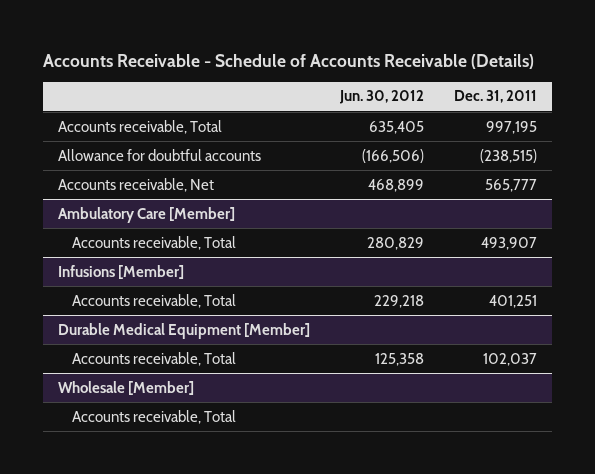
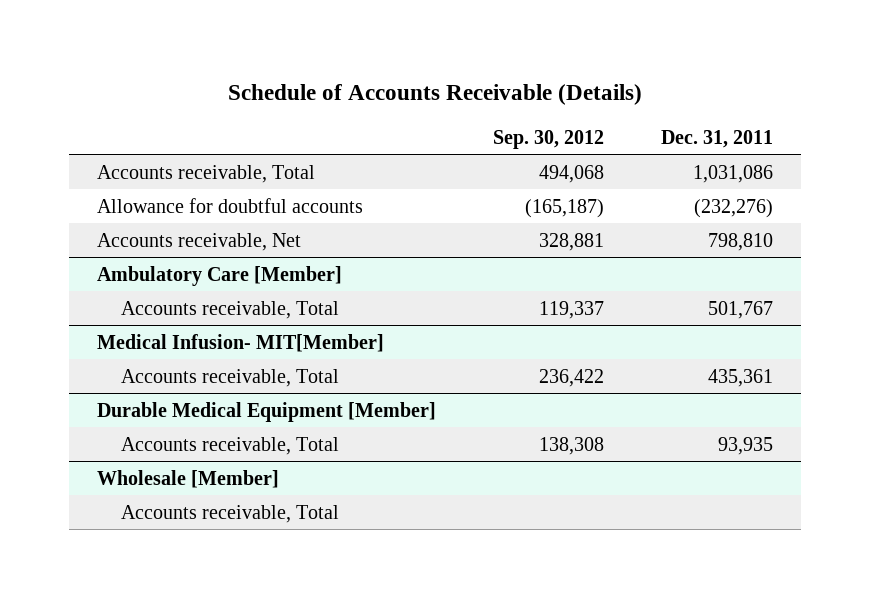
- Accounts Receivable - Schedule of Accounts Receivable (Details)
+ Schedule of Accounts Receivable (Details)
- | Jun. 30, 2012 | Dec. 31, 2011
+ | Sep. 30, 2012 | Dec. 31, 2011
- Accounts receivable, Total | 635,405 | 997,195
- Allowance for doubtful accounts | (166,506) | (238,515)
- Accounts receivable, Net | 468,899 | 565,777
+ Accounts receivable, Total | 494,068 | 1,031,086
+ Allowance for doubtful accounts | (165,187) | (232,276)
+ Accounts receivable, Net | 328,881 | 798,810
@ Ambulatory Care [Member]
- Accounts receivable, Total | 280,829 | 493,907
- Infusions [Member]
- Accounts receivable, Total | 229,218 | 401,251
@ Ambulatory Care [Member]
+ Accounts receivable, Total | 119,337 | 501,767
+ Medical Infusion- MIT[Member]
+ Accounts receivable, Total | 236,422 | 435,361
@ Durable Medical Equipment [Member]
- Accounts receivable, Total | 125,358 | 102,037
+ Accounts receivable, Total | 138,308 | 93,935

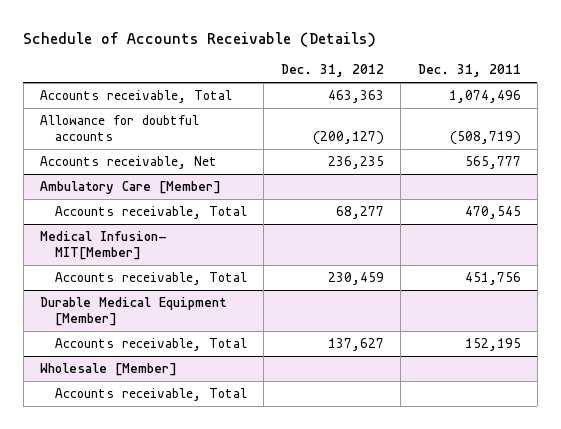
- | Sep. 30, 2012 | Dec. 31, 2011
+ | Dec. 31, 2012 | Dec. 31, 2011
- Accounts receivable, Total | 494,068 | 1,031,086
- Allowance for doubtful accounts | (165,187) | (232,276)
- Accounts receivable, Net | 328,881 | 798,810
+ Accounts receivable, Total | 463,363 | 1,074,496
+ Allowance for doubtful accounts | (200,127) | (508,719)
+ Accounts receivable, Net | 236,235 | 565,777
@ Ambulatory Care [Member]
- Accounts receivable, Total | 119,337 | 501,767
+ Accounts receivable, Total | 68,277 | 470,545
@ Medical Infusion- MIT[Member]
- Accounts receivable, Total | 236,422 | 435,361
+ Accounts receivable, Total | 230,459 | 451,756
@ Durable Medical Equipment [Member]
- Accounts receivable, Total | 138,308 | 93,935
+ Accounts receivable, Total | 137,627 | 152,195

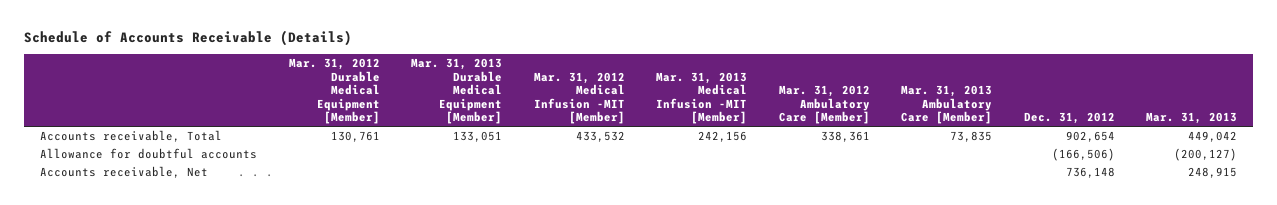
- | Dec. 31, 2012 | Dec. 31, 2011
+ | Mar. 31, 2012 Durable Medical Equipment [Member] | Mar. 31, 2013 Durable Medical Equipment [Member] | Mar. 31, 2012 Medical Infusion -MIT [Member] | Mar. 31, 2013 Medical Infusion -MIT [Member] | Mar. 31, 2012 Ambulatory Care [Member] | Mar. 31, 2013 Ambulatory Care [Member] | Dec. 31, 2012 | Mar. 31, 2013
- Accounts receivable, Total | 463,363 | 1,074,496
- Allowance for doubtful accounts | (200,127) | (508,719)
- Accounts receivable, Net | 236,235 | 565,777
- Ambulatory Care [Member]
- Accounts receivable, Total | 68,277 | 470,545
- Medical Infusion- MIT[Member]
- Accounts receivable, Total | 230,459 | 451,756
- Durable Medical Equipment [Member]
- Accounts receivable, Total | 137,627 | 152,195
- Wholesale [Member]
- Accounts receivable, Total
+ Accounts receivable, Total | 130,761 | 133,051 | 433,532 | 242,156 | 338,361 | 73,835 | 902,654 | 449,042
+ Allowance for doubtful accounts | | | | | | | (166,506) | (200,127)
+ Accounts receivable, Net | | | | | | | 736,148 | 248,915

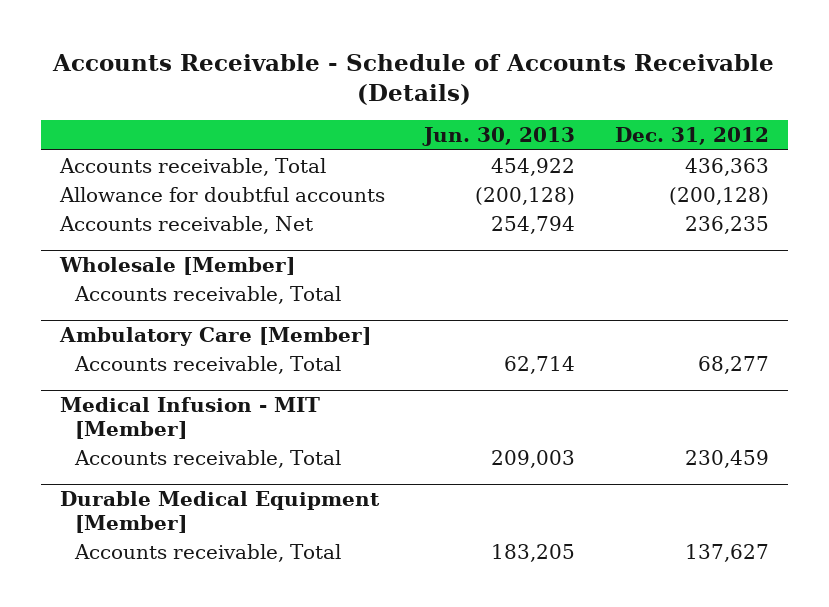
- Schedule of Accounts Receivable (Details)
+ Accounts Receivable - Schedule of Accounts Receivable (Details)
- | Mar. 31, 2012 Durable Medical Equipment [Member] | Mar. 31, 2013 Durable Medical Equipment [Member] | Mar. 31, 2012 Medical Infusion -MIT [Member] | Mar. 31, 2013 Medical Infusion -MIT [Member] | Mar. 31, 2012 Ambulatory Care [Member] | Mar. 31, 2013 Ambulatory Care [Member] | Dec. 31, 2012 | Mar. 31, 2013
+ | Jun. 30, 2013 | Dec. 31, 2012
- Accounts receivable, Total | 130,761 | 133,051 | 433,532 | 242,156 | 338,361 | 73,835 | 902,654 | 449,042
- Allowance for doubtful accounts | | | | | | | (166,506) | (200,127)
- Accounts receivable, Net | | | | | | | 736,148 | 248,915
+ Accounts receivable, Total | 454,922 | 436,363
+ Allowance for doubtful accounts | (200,128) | (200,128)
+ Accounts receivable, Net | 254,794 | 236,235
+ Wholesale [Member]
+ Accounts receivable, Total
+ Ambulatory Care [Member]
+ Accounts receivable, Total | 62,714 | 68,277
+ Medical Infusion - MIT [Member]
+ Accounts receivable, Total | 209,003 | 230,459
+ Durable Medical Equipment [Member]
+ Accounts receivable, Total | 183,205 | 137,627

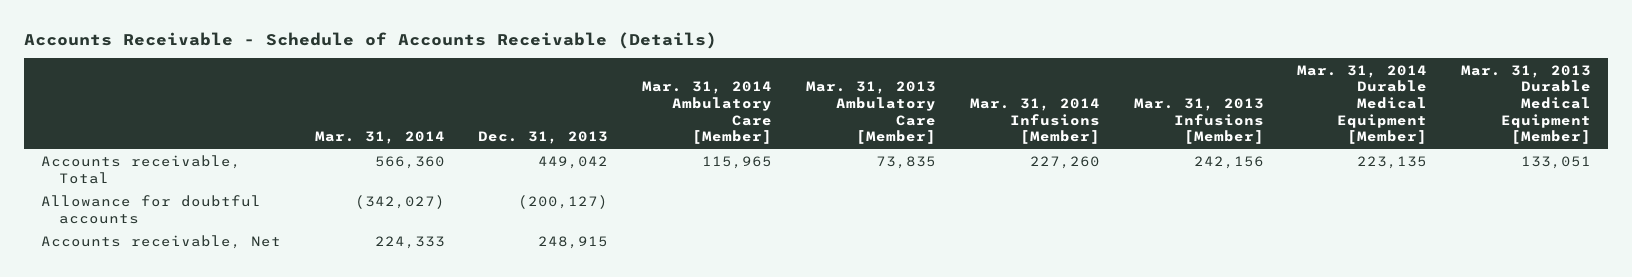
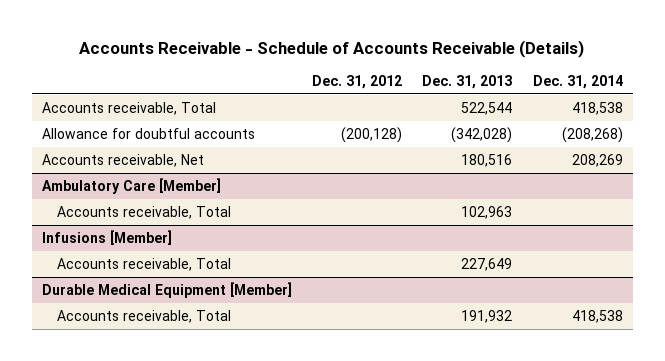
- | Mar. 31, 2014 | Dec. 31, 2013 | Mar. 31, 2014 Ambulatory Care [Member] | Mar. 31, 2013 Ambulatory Care [Member] | Mar. 31, 2014 Infusions [Member] | Mar. 31, 2013 Infusions [Member] | Mar. 31, 2014 Durable Medical Equipment [Member] | Mar. 31, 2013 Durable Medical Equipment [Member]
+ | Dec. 31, 2012 | Dec. 31, 2013 | Dec. 31, 2014
- Accounts receivable, Total | 566,360 | 449,042 | 115,965 | 73,835 | 227,260 | 242,156 | 223,135 | 133,051
- Allowance for doubtful accounts | (342,027) | (200,127) | | | | | |
- Accounts receivable, Net | 224,333 | 248,915 | | | | | |
+ Accounts receivable, Total | | 522,544 | 418,538
+ Allowance for doubtful accounts | (200,128) | (342,028) | (208,268)
+ Accounts receivable, Net | | 180,516 | 208,269
+ Ambulatory Care [Member]
+ Accounts receivable, Total | | 102,963 |
+ Infusions [Member]
+ Accounts receivable, Total | | 227,649 |
+ Durable Medical Equipment [Member]
+ Accounts receivable, Total | | 191,932 | 418,538

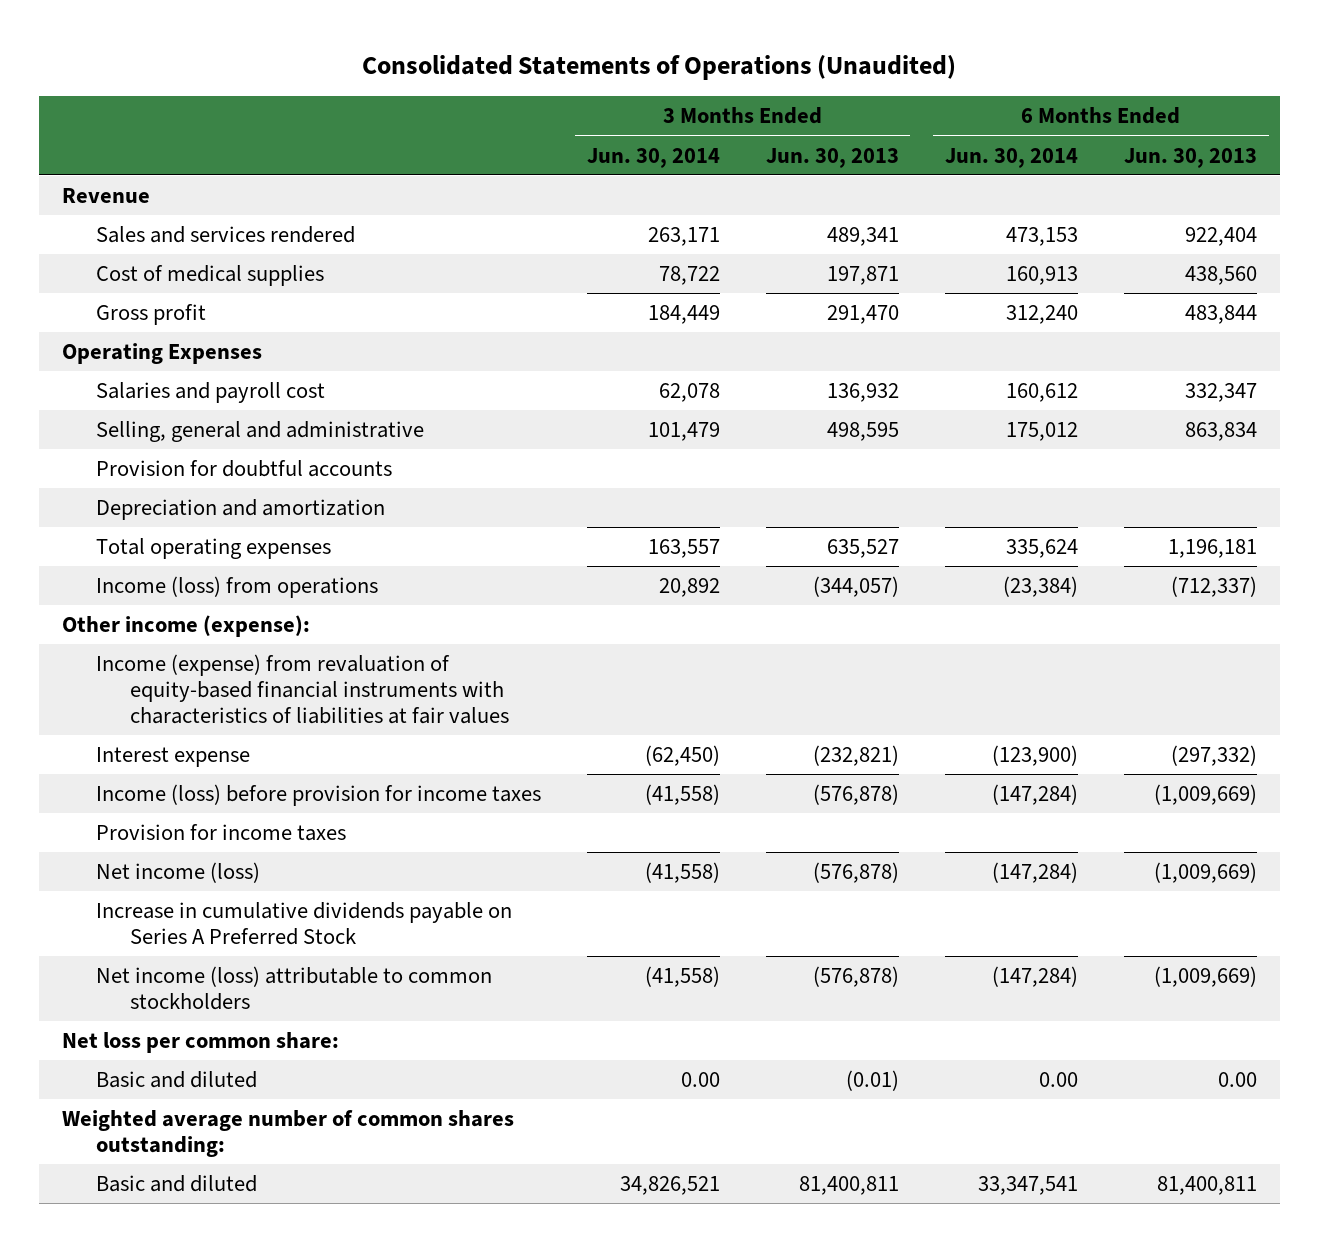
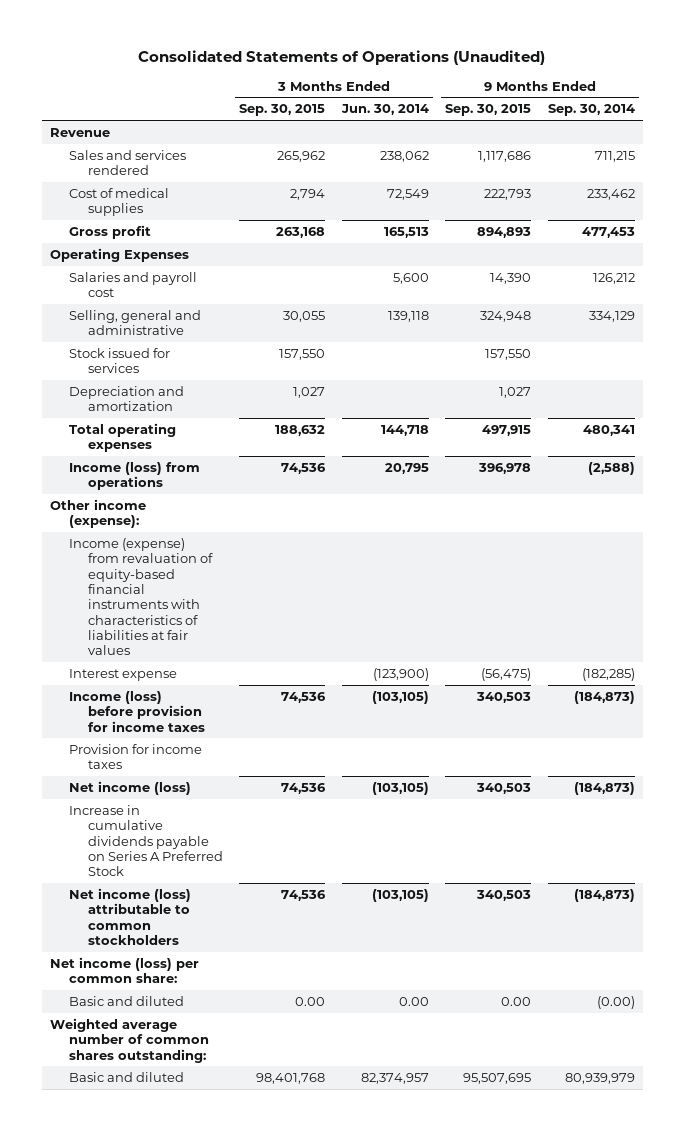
- | 3 Months Ended Jun. 30, 2014 | 3 Months Ended Jun. 30, 2013 | 6 Months Ended Jun. 30, 2014 | 6 Months Ended Jun. 30, 2013
+ | 3 Months Ended Sep. 30, 2015 | 3 Months Ended Jun. 30, 2014 | 9 Months Ended Sep. 30, 2015 | 9 Months Ended Sep. 30, 2014
- Sales and services rendered | 263,171 | 489,341 | 473,153 | 922,404
- Cost of medical supplies | 78,722 | 197,871 | 160,913 | 438,560
- Gross profit | 184,449 | 291,470 | 312,240 | 483,844
+ Sales and services rendered | 265,962 | 238,062 | 1,117,686 | 711,215
+ Cost of medical supplies | 2,794 | 72,549 | 222,793 | 233,462
+ Gross profit | 263,168 | 165,513 | 894,893 | 477,453
- Salaries and payroll cost | 62,078 | 136,932 | 160,612 | 332,347
- Selling, general and administrative | 101,479 | 498,595 | 175,012 | 863,834
- Provision for doubtful accounts
+ Salaries and payroll cost | | 5,600 | 14,390 | 126,212
+ Selling, general and administrative | 30,055 | 139,118 | 324,948 | 334,129
+ Stock issued for services | 157,550 | | 157,550 |
- Total operating expenses | 163,557 | 635,527 | 335,624 | 1,196,181
- Income (loss) from operations | 20,892 | (344,057) | (23,384) | (712,337)
+ Total operating expenses | 188,632 | 144,718 | 497,915 | 480,341
+ Income (loss) from operations | 74,536 | 20,795 | 396,978 | (2,588)
- Interest expense | (62,450) | (232,821) | (123,900) | (297,332)
- Income (loss) before provision for income taxes | (41,558) | (576,878) | (147,284) | (1,009,669)
+ Interest expense | | (123,900) | (56,475) | (182,285)
+ Income (loss) before provision for income taxes | 74,536 | (103,105) | 340,503 | (184,873)
- Net income (loss) | (41,558) | (576,878) | (147,284) | (1,009,669)
+ Net income (loss) | 74,536 | (103,105) | 340,503 | (184,873)
- Net income (loss) attributable to common stockholders | (41,558) | (576,878) | (147,284) | (1,009,669)
- Net loss per common share:
+ Net income (loss) attributable to common stockholders | 74,536 | (103,105) | 340,503 | (184,873)
+ Net income (loss) per common share:
- Basic and diluted | 34,826,521 | 81,400,811 | 33,347,541 | 81,400,811
+ Basic and diluted | 98,401,768 | 82,374,957 | 95,507,695 | 80,939,979

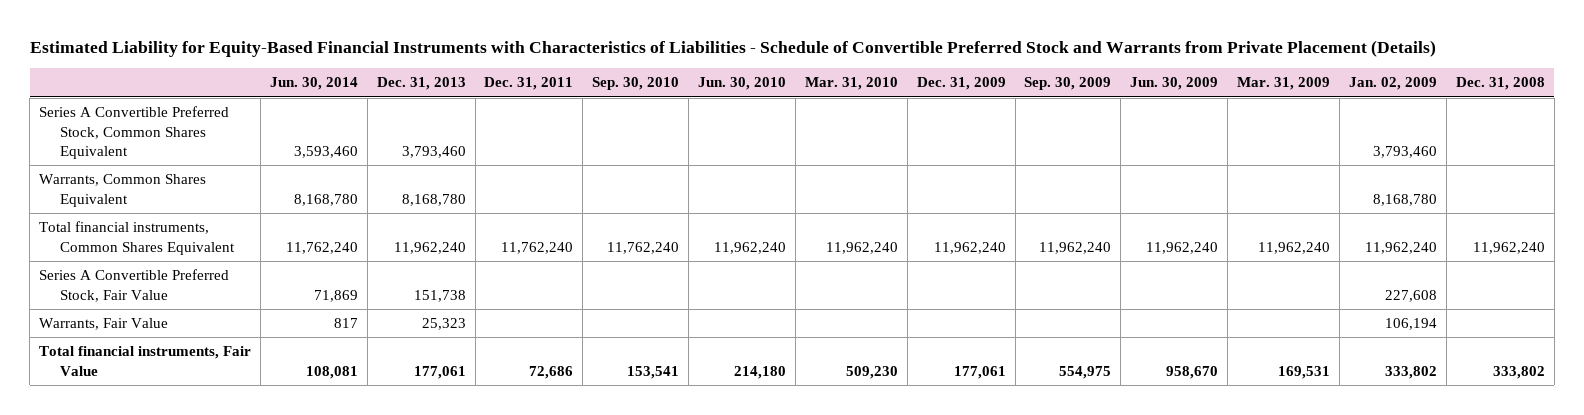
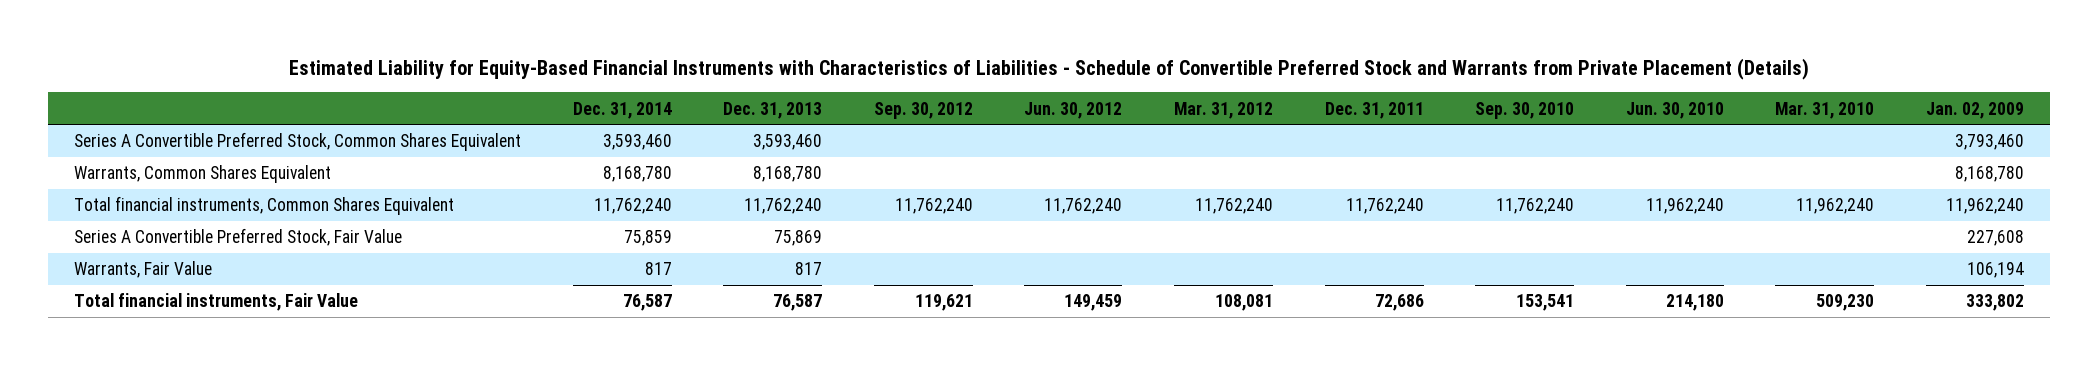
- | Jun. 30, 2014 | Dec. 31, 2013 | Dec. 31, 2011 | Sep. 30, 2010 | Jun. 30, 2010 | Mar. 31, 2010 | Dec. 31, 2009 | Sep. 30, 2009 | Jun. 30, 2009 | Mar. 31, 2009 | Jan. 02, 2009 | Dec. 31, 2008
+ | Dec. 31, 2014 | Dec. 31, 2013 | Sep. 30, 2012 | Jun. 30, 2012 | Mar. 31, 2012 | Dec. 31, 2011 | Sep. 30, 2010 | Jun. 30, 2010 | Mar. 31, 2010 | Jan. 02, 2009
- Series A Convertible Preferred Stock, Common Shares Equivalent | 3,593,460 | 3,793,460 | | | | | | | | | 3,793,460 |
+ Series A Convertible Preferred Stock, Common Shares Equivalent | 3,593,460 | 3,593,460 | | | | | | | | 3,793,460
- Total financial instruments, Common Shares Equivalent | 11,762,240 | 11,962,240 | 11,762,240 | 11,762,240 | 11,962,240 | 11,962,240 | 11,962,240 | 11,962,240 | 11,962,240 | 11,962,240 | 11,962,240 | 11,962,240
- Series A Convertible Preferred Stock, Fair Value | 71,869 | 151,738 | | | | | | | | | 227,608 |
- Warrants, Fair Value | 817 | 25,323 | | | | | | | | | 106,194 |
- Total financial instruments, Fair Value | 108,081 | 177,061 | 72,686 | 153,541 | 214,180 | 509,230 | 177,061 | 554,975 | 958,670 | 169,531 | 333,802 | 333,802
+ Total financial instruments, Common Shares Equivalent | 11,762,240 | 11,762,240 | 11,762,240 | 11,762,240 | 11,762,240 | 11,762,240 | 11,762,240 | 11,962,240 | 11,962,240 | 11,962,240
+ Series A Convertible Preferred Stock, Fair Value | 75,859 | 75,869 | | | | | | | | 227,608
+ Warrants, Fair Value | 817 | 817 | | | | | | | | 106,194
+ Total financial instruments, Fair Value | 76,587 | 76,587 | 119,621 | 149,459 | 108,081 | 72,686 | 153,541 | 214,180 | 509,230 | 333,802

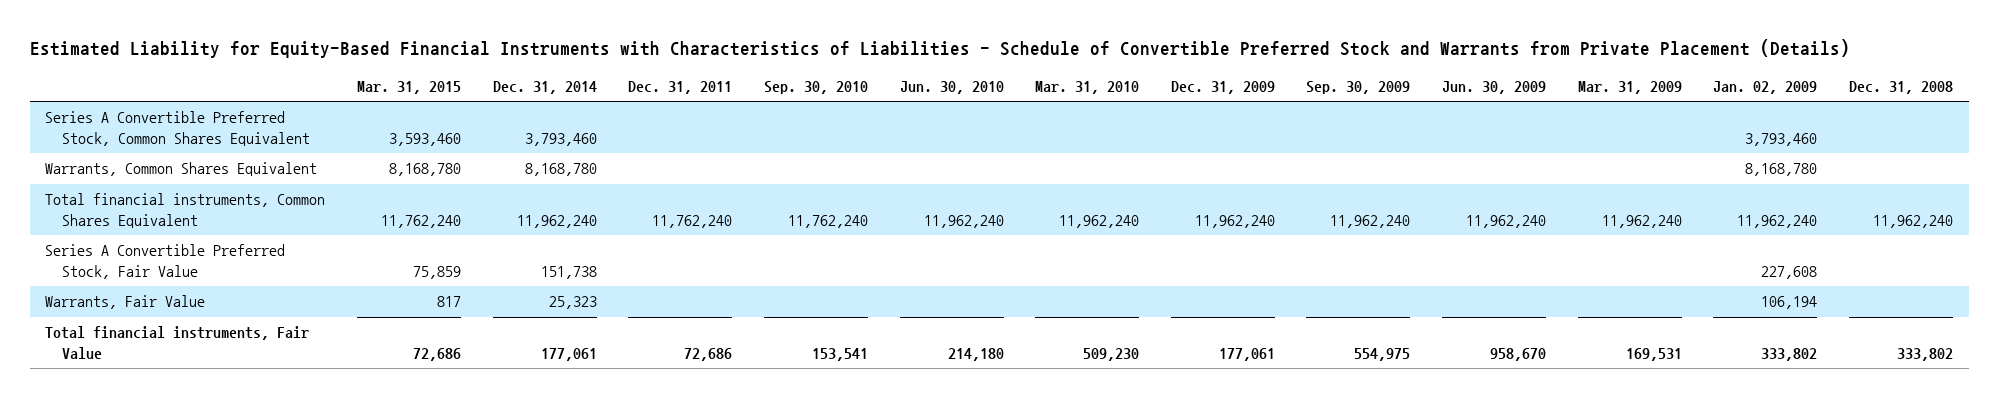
- | Dec. 31, 2014 | Dec. 31, 2013 | Sep. 30, 2012 | Jun. 30, 2012 | Mar. 31, 2012 | Dec. 31, 2011 | Sep. 30, 2010 | Jun. 30, 2010 | Mar. 31, 2010 | Jan. 02, 2009
+ | Mar. 31, 2015 | Dec. 31, 2014 | Dec. 31, 2011 | Sep. 30, 2010 | Jun. 30, 2010 | Mar. 31, 2010 | Dec. 31, 2009 | Sep. 30, 2009 | Jun. 30, 2009 | Mar. 31, 2009 | Jan. 02, 2009 | Dec. 31, 2008
- Series A Convertible Preferred Stock, Common Shares Equivalent | 3,593,460 | 3,593,460 | | | | | | | | 3,793,460
+ Series A Convertible Preferred Stock, Common Shares Equivalent | 3,593,460 | 3,793,460 | | | | | | | | | 3,793,460 |
- Total financial instruments, Common Shares Equivalent | 11,762,240 | 11,762,240 | 11,762,240 | 11,762,240 | 11,762,240 | 11,762,240 | 11,762,240 | 11,962,240 | 11,962,240 | 11,962,240
- Series A Convertible Preferred Stock, Fair Value | 75,859 | 75,869 | | | | | | | | 227,608
- Warrants, Fair Value | 817 | 817 | | | | | | | | 106,194
- Total financial instruments, Fair Value | 76,587 | 76,587 | 119,621 | 149,459 | 108,081 | 72,686 | 153,541 | 214,180 | 509,230 | 333,802
+ Total financial instruments, Common Shares Equivalent | 11,762,240 | 11,962,240 | 11,762,240 | 11,762,240 | 11,962,240 | 11,962,240 | 11,962,240 | 11,962,240 | 11,962,240 | 11,962,240 | 11,962,240 | 11,962,240
+ Series A Convertible Preferred Stock, Fair Value | 75,859 | 151,738 | | | | | | | | | 227,608 |
+ Warrants, Fair Value | 817 | 25,323 | | | | | | | | | 106,194 |
+ Total financial instruments, Fair Value | 72,686 | 177,061 | 72,686 | 153,541 | 214,180 | 509,230 | 177,061 | 554,975 | 958,670 | 169,531 | 333,802 | 333,802

